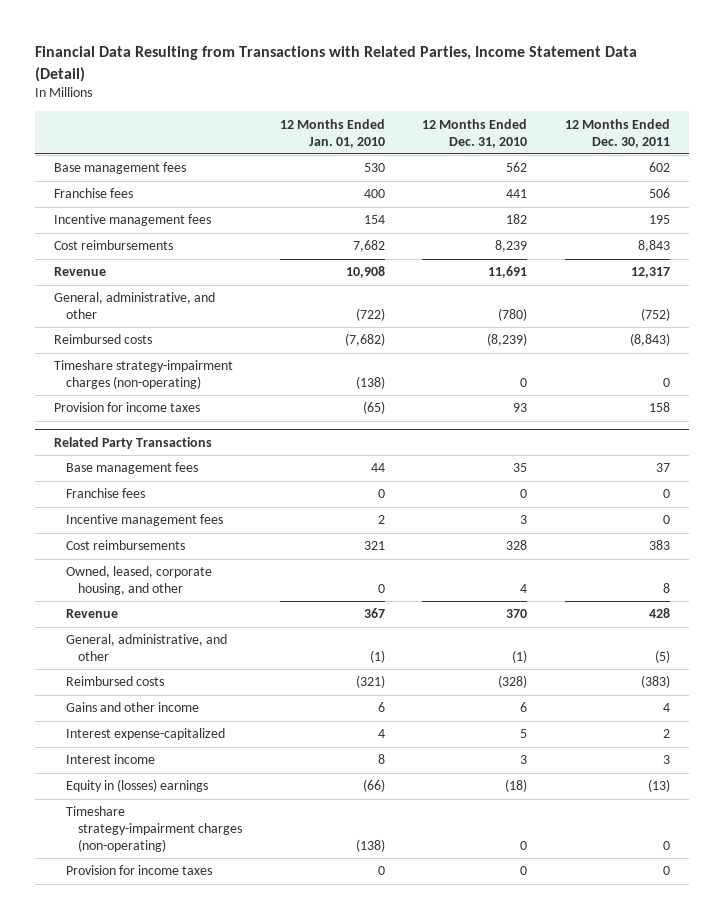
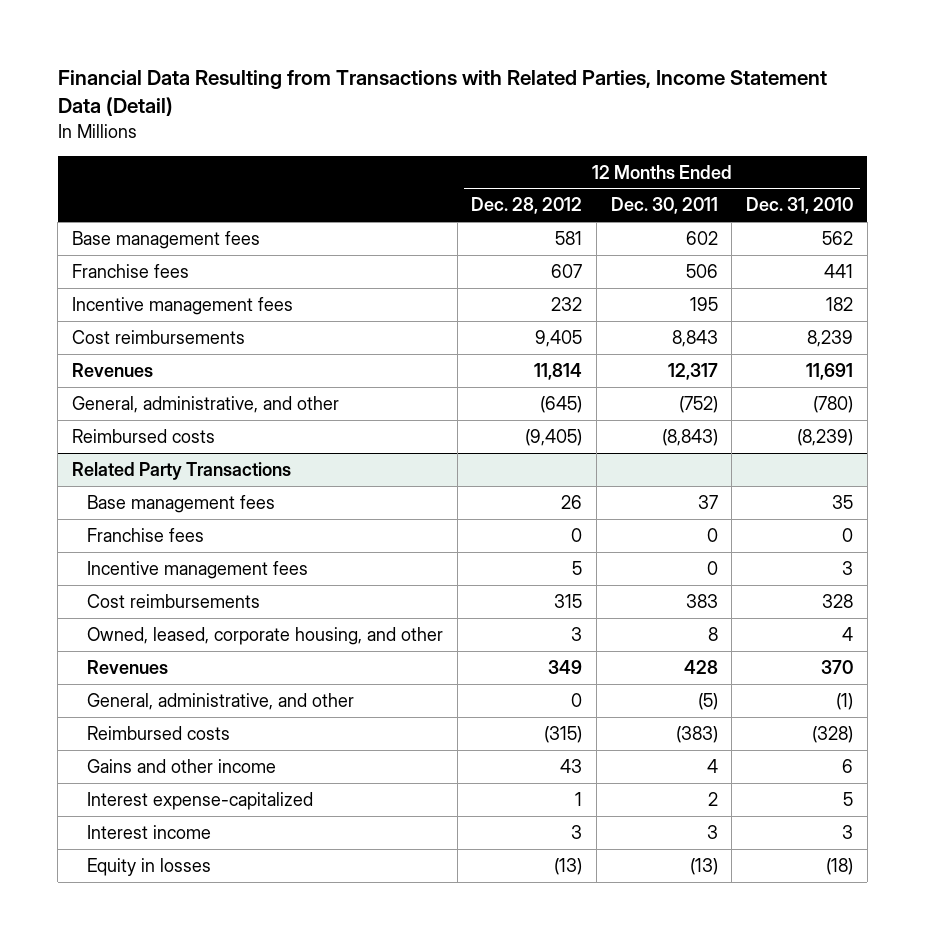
- | 12 Months Ended Jan. 01, 2010 | 12 Months Ended Dec. 31, 2010 | 12 Months Ended Dec. 30, 2011
+ | 12 Months Ended Dec. 28, 2012 | 12 Months Ended Dec. 30, 2011 | 12 Months Ended Dec. 31, 2010
- Revenue | 10,908 | 11,691 | 12,317
+ Revenues | 11,814 | 12,317 | 11,691
- Timeshare strategy-impairment charges (non-operating) | (138) | 0 | 0
- Provision for income taxes | (65) | 93 | 158
@ Related Party Transactions
- Revenue | 367 | 370 | 428
+ Revenues | 349 | 428 | 370
- Equity in (losses) earnings | (66) | (18) | (13)
- Timeshare strategy-impairment charges (non-operating) | (138) | 0 | 0
- Provision for income taxes | 0 | 0 | 0
+ Equity in losses | (13) | (13) | (18)

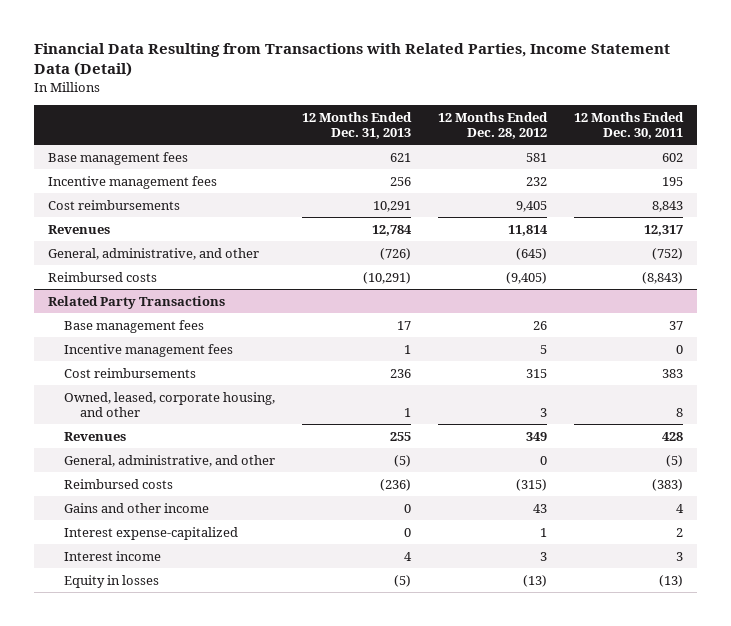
- | 12 Months Ended Dec. 28, 2012 | 12 Months Ended Dec. 30, 2011 | 12 Months Ended Dec. 31, 2010
+ | 12 Months Ended Dec. 31, 2013 | 12 Months Ended Dec. 28, 2012 | 12 Months Ended Dec. 30, 2011
- Franchise fees | 607 | 506 | 441
@ Related Party Transactions
- Franchise fees | 0 | 0 | 0

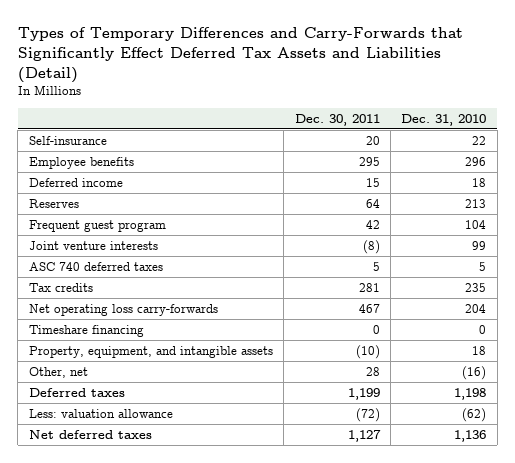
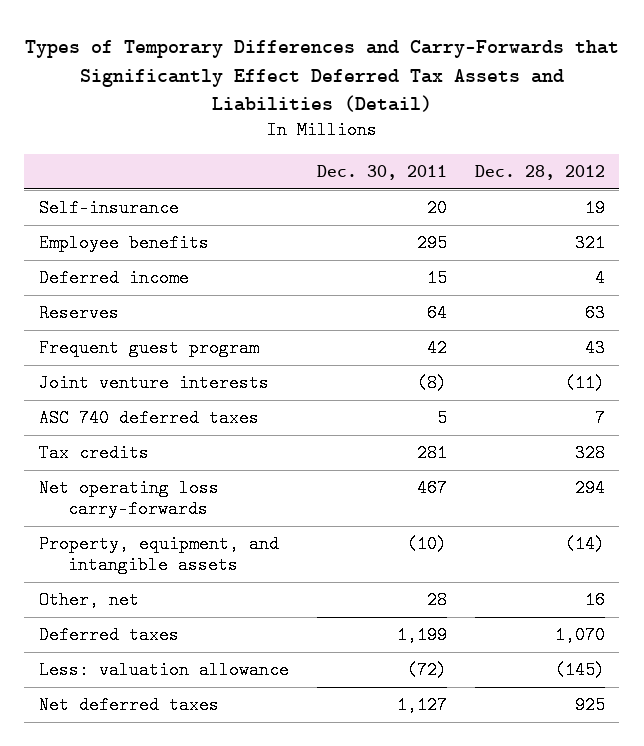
- | Dec. 30, 2011 | Dec. 31, 2010
+ | Dec. 30, 2011 | Dec. 28, 2012
- Timeshare financing | 0 | 0

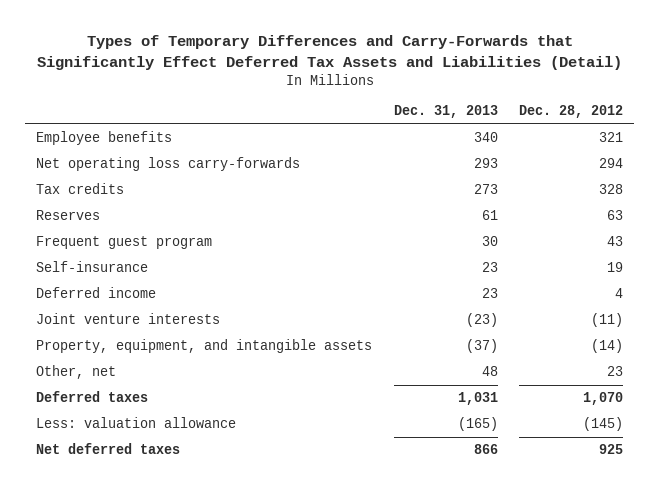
- | Dec. 30, 2011 | Dec. 28, 2012
+ | Dec. 31, 2013 | Dec. 28, 2012
moved up: Net operating loss carry-forwards | 293 | 294
moved up: Tax credits | 273 | 328
moved down: Self-insurance | 23 | 19
moved down: Deferred income | 23 | 4
- ASC 740 deferred taxes | 5 | 7
- Other, net | 28 | 16
+ Other, net | 48 | 23

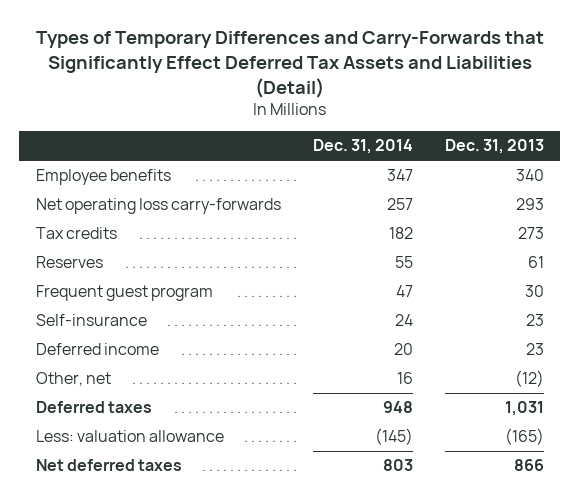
- | Dec. 31, 2013 | Dec. 28, 2012
+ | Dec. 31, 2014 | Dec. 31, 2013
- Joint venture interests | (23) | (11)
- Property, equipment, and intangible assets | (37) | (14)
- Other, net | 48 | 23
+ Other, net | 16 | (12)

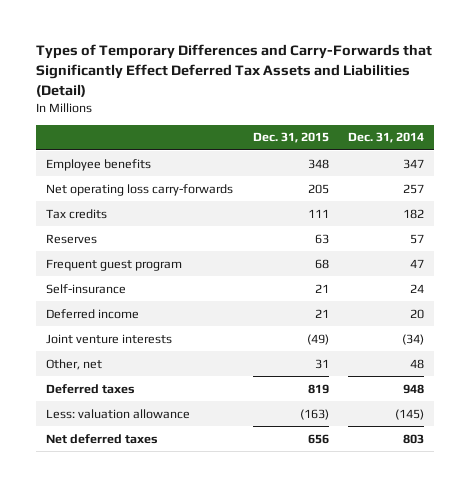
- | Dec. 31, 2014 | Dec. 31, 2013
+ | Dec. 31, 2015 | Dec. 31, 2014
- Reserves | 55 | 61
+ Reserves | 63 | 57
- Other, net | 16 | (12)
+ Joint venture interests | (49) | (34)
+ Other, net | 31 | 48

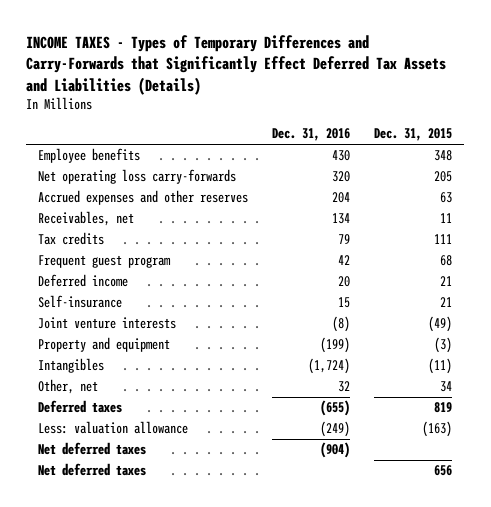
- Types of Temporary Differences and Carry-Forwards that Significantly Effect Deferred Tax Assets and Liabilities (Detail)
+ INCOME TAXES - Types of Temporary Differences and Carry-Forwards that Significantly Effect Deferred Tax Assets and Liabilities (Details)
- | Dec. 31, 2015 | Dec. 31, 2014
+ | Dec. 31, 2016 | Dec. 31, 2015
+ Accrued expenses and other reserves | 204 | 63
+ Receivables, net | 134 | 11
- Reserves | 63 | 57
moved down: Self-insurance | 15 | 21
- Other, net | 31 | 48
+ Property and equipment | (199) | (3)
+ Intangibles | (1,724) | (11)
+ Other, net | 32 | 34
+ Net deferred taxes | (904) |

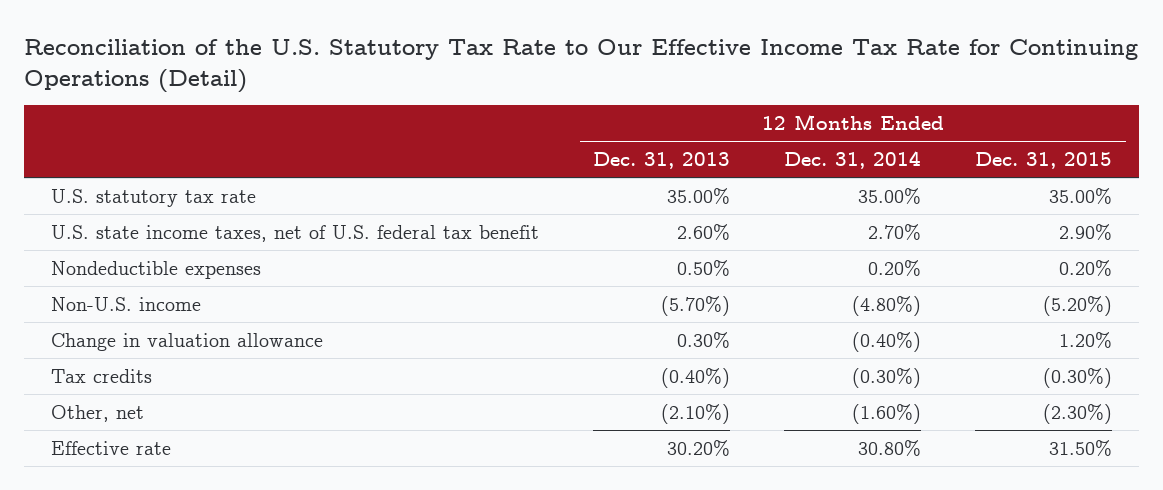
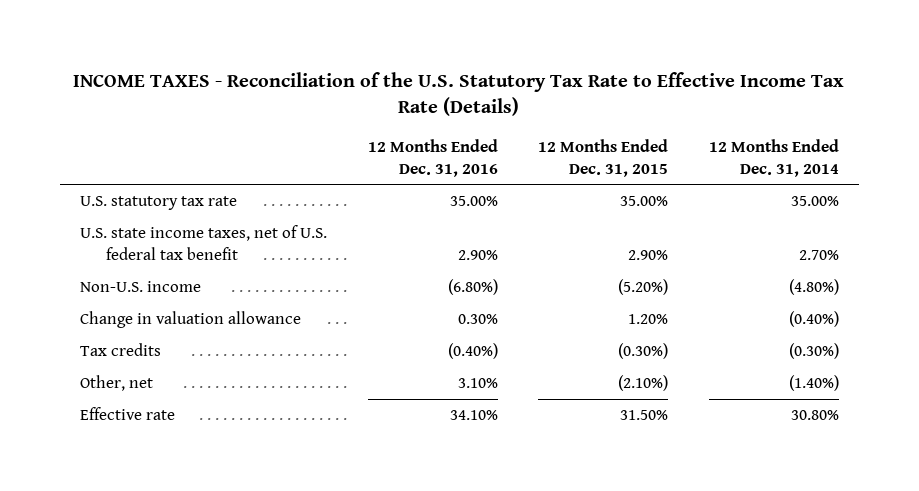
- Reconciliation of the U.S. Statutory Tax Rate to Our Effective Income Tax Rate for Continuing Operations (Detail)
+ INCOME TAXES - Reconciliation of the U.S. Statutory Tax Rate to Effective Income Tax Rate (Details)
- | 12 Months Ended Dec. 31, 2013 | 12 Months Ended Dec. 31, 2014 | 12 Months Ended Dec. 31, 2015
+ | 12 Months Ended Dec. 31, 2016 | 12 Months Ended Dec. 31, 2015 | 12 Months Ended Dec. 31, 2014
- Nondeductible expenses | 0.50% | 0.20% | 0.20%
- Other, net | (2.10%) | (1.60%) | (2.30%)
+ Other, net | 3.10% | (2.10%) | (1.40%)

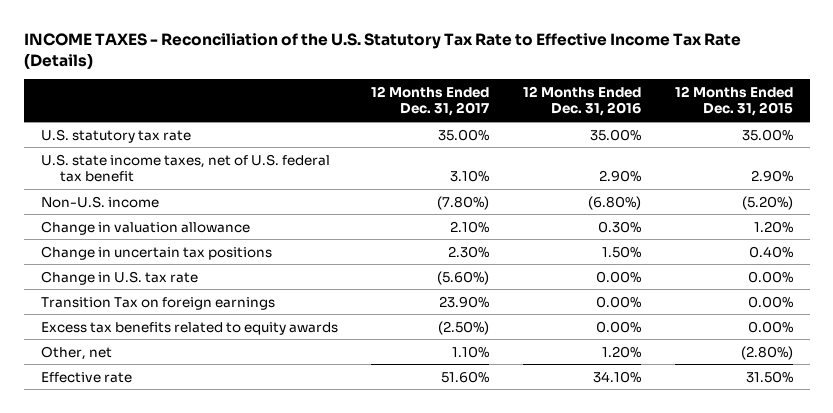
- | 12 Months Ended Dec. 31, 2016 | 12 Months Ended Dec. 31, 2015 | 12 Months Ended Dec. 31, 2014
+ | 12 Months Ended Dec. 31, 2017 | 12 Months Ended Dec. 31, 2016 | 12 Months Ended Dec. 31, 2015
- Tax credits | (0.40%) | (0.30%) | (0.30%)
- Other, net | 3.10% | (2.10%) | (1.40%)
+ Change in uncertain tax positions | 2.30% | 1.50% | 0.40%
+ Change in U.S. tax rate | (5.60%) | 0.00% | 0.00%
+ Transition Tax on foreign earnings | 23.90% | 0.00% | 0.00%
+ Excess tax benefits related to equity awards | (2.50%) | 0.00% | 0.00%
+ Other, net | 1.10% | 1.20% | (2.80%)

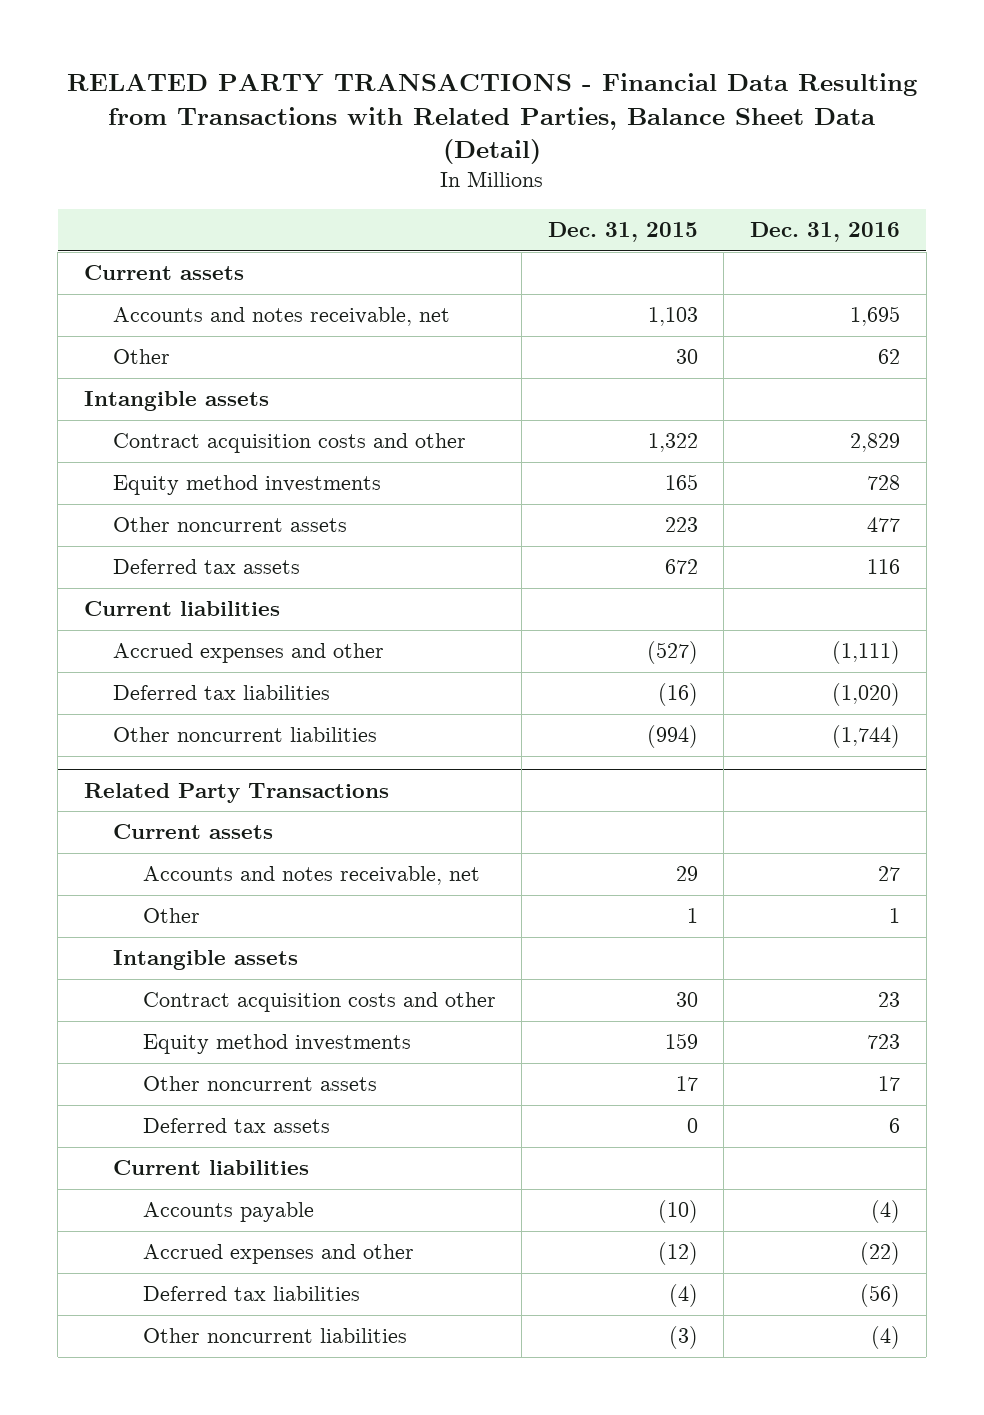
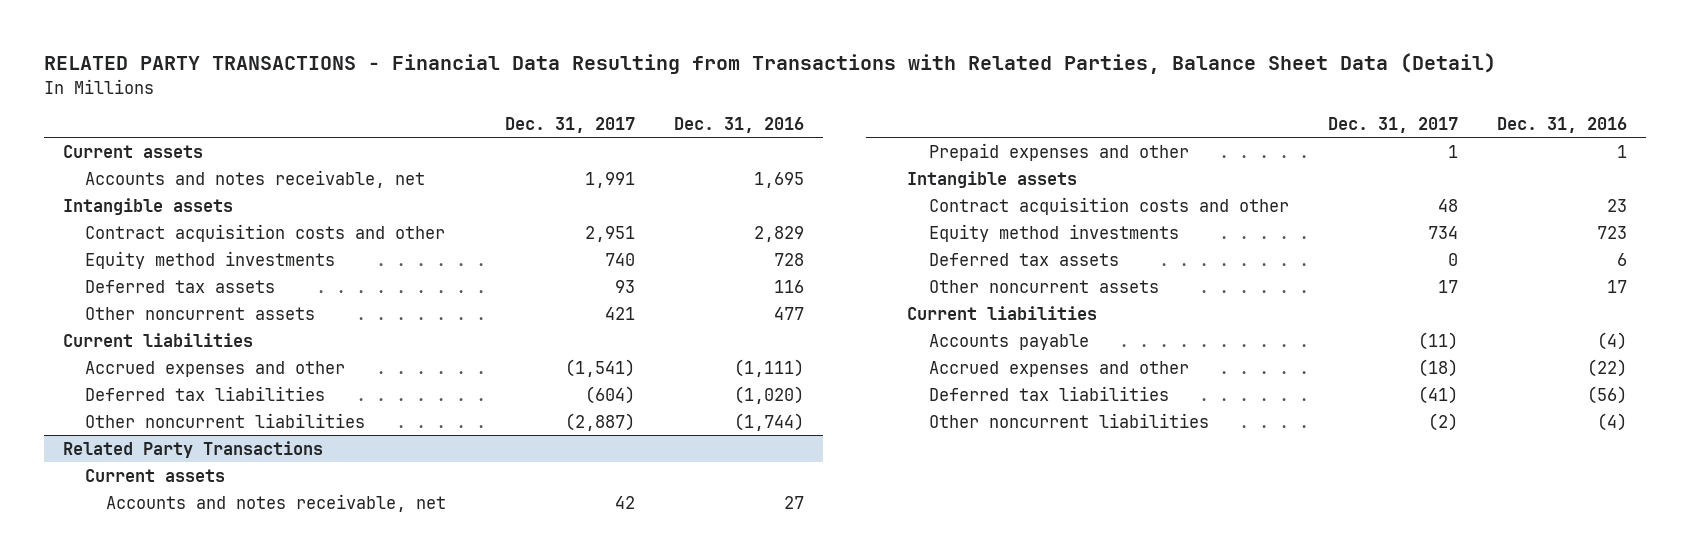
- | Dec. 31, 2015 | Dec. 31, 2016
+ | Dec. 31, 2017 | Dec. 31, 2016
- Other | 30 | 62
moved down: Other noncurrent assets | 421 | 477
@ Related Party Transactions
- Other | 1 | 1
+ Prepaid expenses and other | 1 | 1
moved down: Other noncurrent assets | 17 | 17

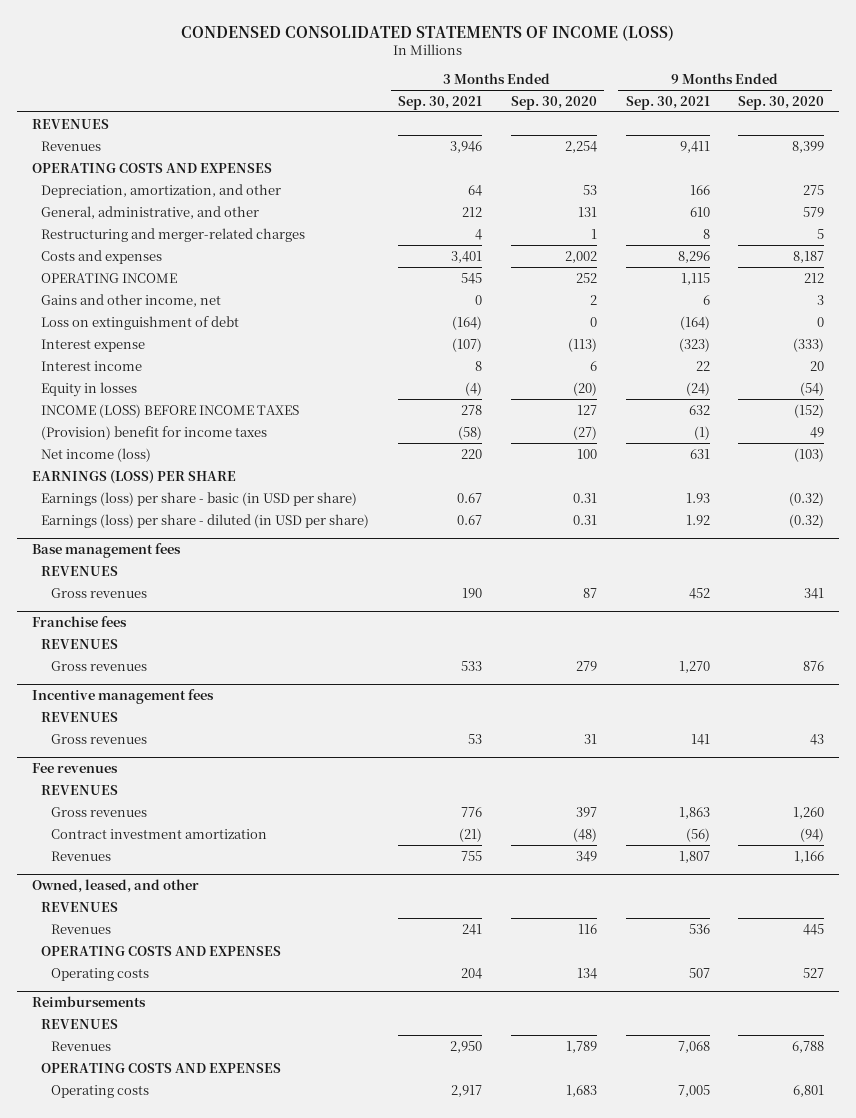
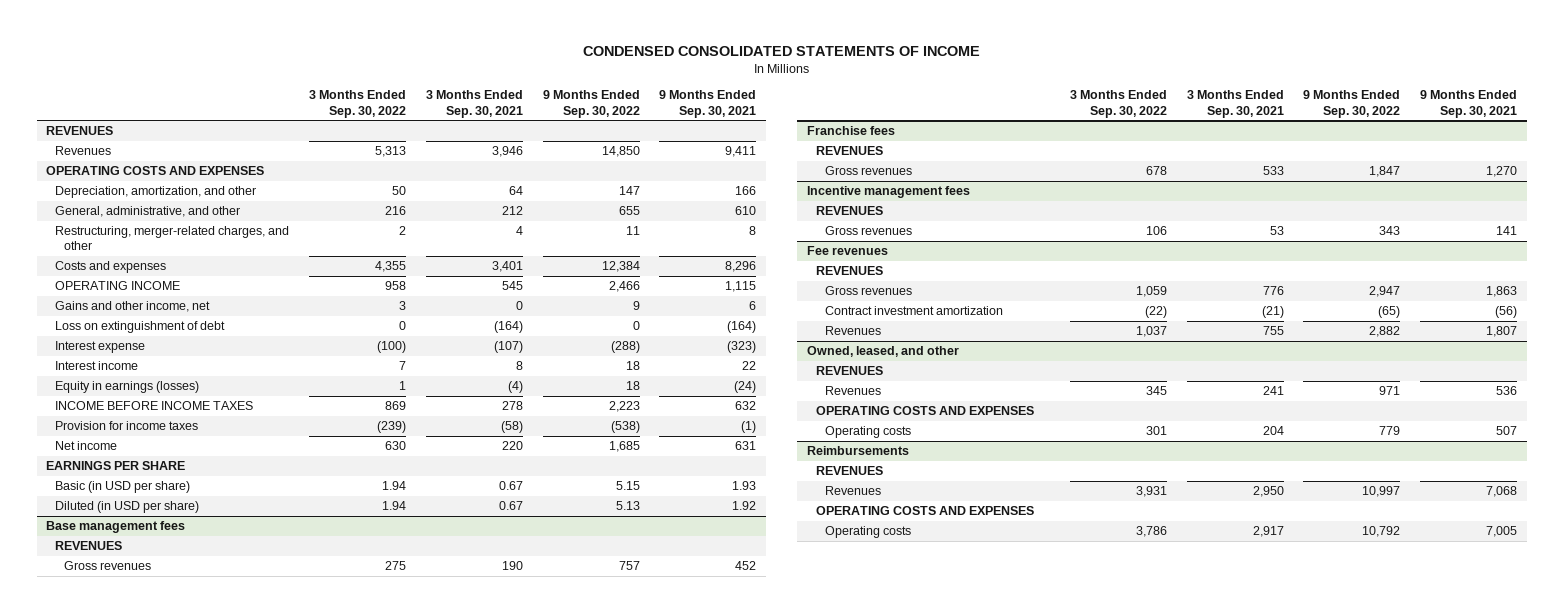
- CONDENSED CONSOLIDATED STATEMENTS OF INCOME (LOSS)
+ CONDENSED CONSOLIDATED STATEMENTS OF INCOME
- | 3 Months Ended Sep. 30, 2021 | 3 Months Ended Sep. 30, 2020 | 9 Months Ended Sep. 30, 2021 | 9 Months Ended Sep. 30, 2020
+ | 3 Months Ended Sep. 30, 2022 | 3 Months Ended Sep. 30, 2021 | 9 Months Ended Sep. 30, 2022 | 9 Months Ended Sep. 30, 2021
- Restructuring and merger-related charges | 4 | 1 | 8 | 5
+ Restructuring, merger-related charges, and other | 2 | 4 | 11 | 8
- Equity in losses | (4) | (20) | (24) | (54)
- INCOME (LOSS) BEFORE INCOME TAXES | 278 | 127 | 632 | (152)
- (Provision) benefit for income taxes | (58) | (27) | (1) | 49
- Net income (loss) | 220 | 100 | 631 | (103)
- EARNINGS (LOSS) PER SHARE
- Earnings (loss) per share - basic (in USD per share) | 0.67 | 0.31 | 1.93 | (0.32)
- Earnings (loss) per share - diluted (in USD per share) | 0.67 | 0.31 | 1.92 | (0.32)
+ Equity in earnings (losses) | 1 | (4) | 18 | (24)
+ INCOME BEFORE INCOME TAXES | 869 | 278 | 2,223 | 632
+ Provision for income taxes | (239) | (58) | (538) | (1)
+ Net income | 630 | 220 | 1,685 | 631
+ EARNINGS PER SHARE
+ Basic (in USD per share) | 1.94 | 0.67 | 5.15 | 1.93
+ Diluted (in USD per share) | 1.94 | 0.67 | 5.13 | 1.92

